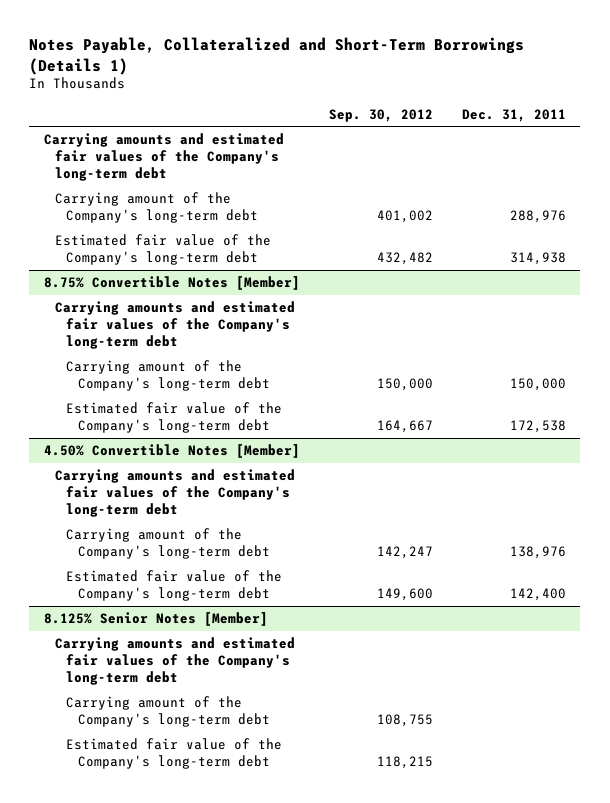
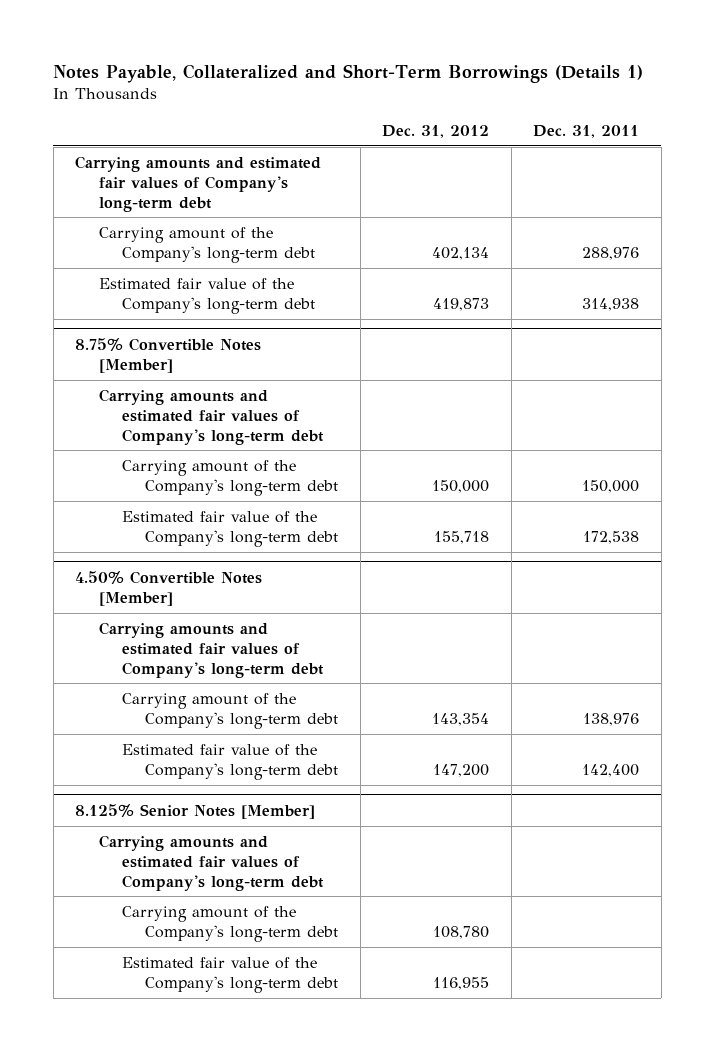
- | Sep. 30, 2012 | Dec. 31, 2011
+ | Dec. 31, 2012 | Dec. 31, 2011
- Carrying amounts and estimated fair values of the Company's long-term debt
+ Carrying amounts and estimated fair values of Company's long-term debt
@ 8.75% Convertible Notes [Member]
- Carrying amounts and estimated fair values of the Company's long-term debt
+ Carrying amounts and estimated fair values of Company's long-term debt
@ 4.50% Convertible Notes [Member]
- Carrying amounts and estimated fair values of the Company's long-term debt
+ Carrying amounts and estimated fair values of Company's long-term debt
@ 8.125% Senior Notes [Member]
- Carrying amounts and estimated fair values of the Company's long-term debt
+ Carrying amounts and estimated fair values of Company's long-term debt

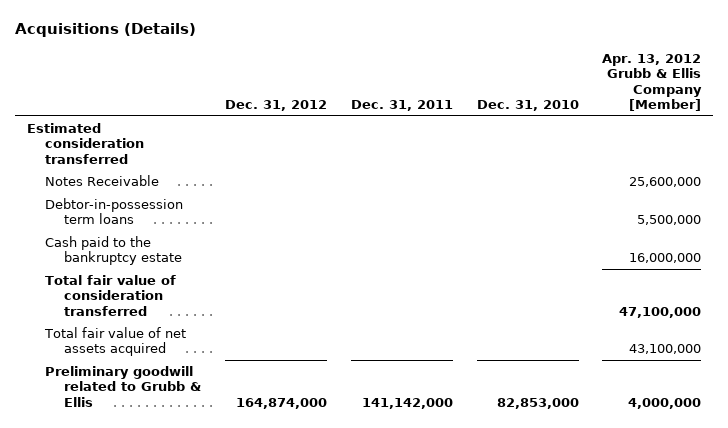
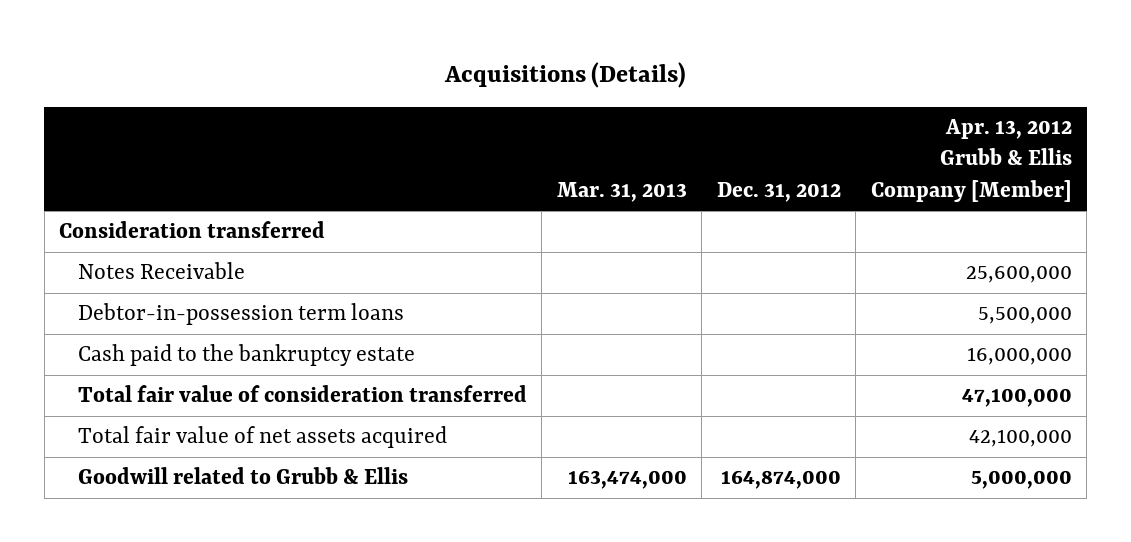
- | Dec. 31, 2012 | Dec. 31, 2011 | Dec. 31, 2010 | Apr. 13, 2012 Grubb & Ellis Company [Member]
+ | Mar. 31, 2013 | Dec. 31, 2012 | Apr. 13, 2012 Grubb & Ellis Company [Member]
- Estimated consideration transferred
+ Consideration transferred
- Total fair value of net assets acquired | | | | 43,100,000
- Preliminary goodwill related to Grubb & Ellis | 164,874,000 | 141,142,000 | 82,853,000 | 4,000,000
+ Total fair value of net assets acquired | | | 42,100,000
+ Goodwill related to Grubb & Ellis | 163,474,000 | 164,874,000 | 5,000,000

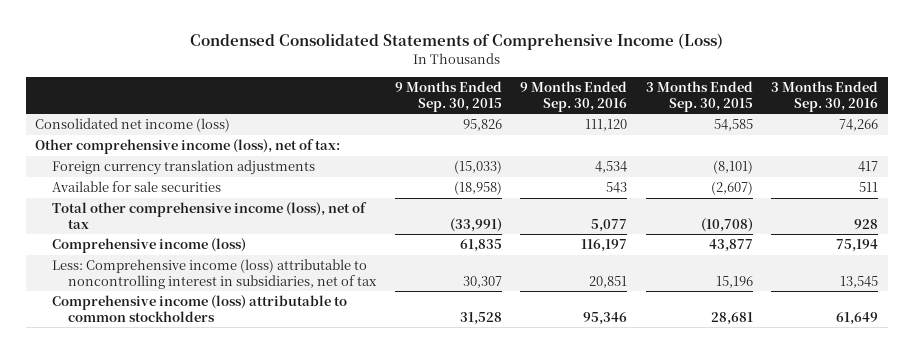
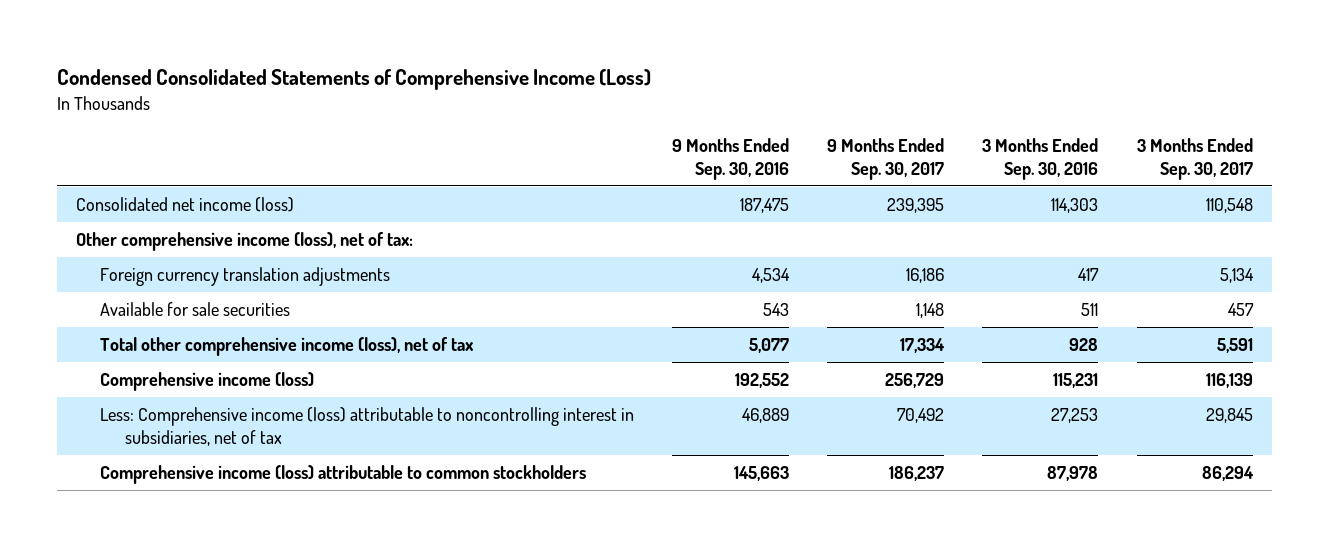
- | 9 Months Ended Sep. 30, 2015 | 9 Months Ended Sep. 30, 2016 | 3 Months Ended Sep. 30, 2015 | 3 Months Ended Sep. 30, 2016
+ | 9 Months Ended Sep. 30, 2016 | 9 Months Ended Sep. 30, 2017 | 3 Months Ended Sep. 30, 2016 | 3 Months Ended Sep. 30, 2017
- Consolidated net income (loss) | 95,826 | 111,120 | 54,585 | 74,266
+ Consolidated net income (loss) | 187,475 | 239,395 | 114,303 | 110,548
- Comprehensive income (loss) | 61,835 | 116,197 | 43,877 | 75,194
- Less: Comprehensive income (loss) attributable to noncontrolling interest in subsidiaries, net of tax | 30,307 | 20,851 | 15,196 | 13,545
- Comprehensive income (loss) attributable to common stockholders | 31,528 | 95,346 | 28,681 | 61,649
+ Comprehensive income (loss) | 192,552 | 256,729 | 115,231 | 116,139
+ Less: Comprehensive income (loss) attributable to noncontrolling interest in subsidiaries, net of tax | 46,889 | 70,492 | 27,253 | 29,845
+ Comprehensive income (loss) attributable to common stockholders | 145,663 | 186,237 | 87,978 | 86,294

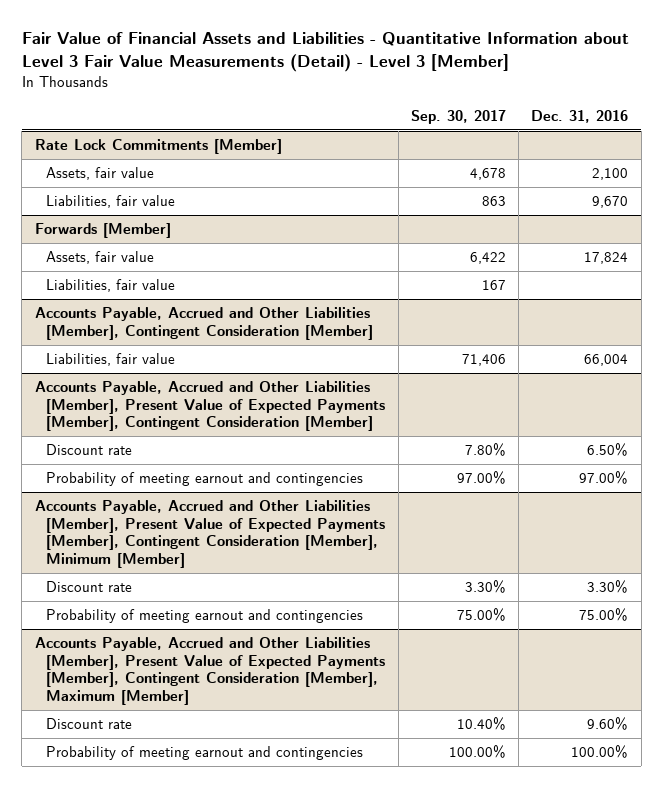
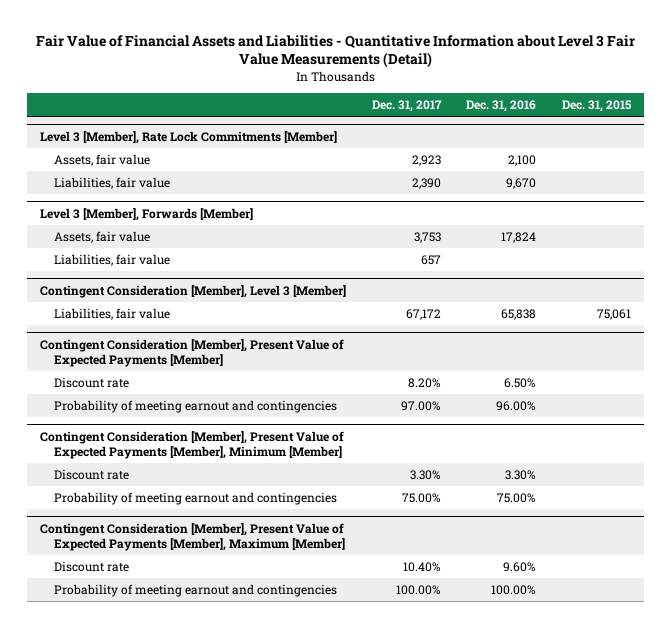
- Fair Value of Financial Assets and Liabilities - Quantitative Information about Level 3 Fair Value Measurements (Detail) - Level 3 [Member]
+ Fair Value of Financial Assets and Liabilities - Quantitative Information about Level 3 Fair Value Measurements (Detail)
- | Sep. 30, 2017 | Dec. 31, 2016
+ | Dec. 31, 2017 | Dec. 31, 2016 | Dec. 31, 2015
- Rate Lock Commitments [Member]
+ Level 3 [Member], Rate Lock Commitments [Member]
- Forwards [Member]
+ Level 3 [Member], Forwards [Member]
- Accounts Payable, Accrued and Other Liabilities [Member], Contingent Consideration [Member]
- Liabilities, fair value | 71,406 | 66,004
- Accounts Payable, Accrued and Other Liabilities [Member], Present Value of Expected Payments [Member], Contingent Consideration [Member]
+ Contingent Consideration [Member], Level 3 [Member]
+ Liabilities, fair value | 67,172 | 65,838 | 75,061
+ Contingent Consideration [Member], Present Value of Expected Payments [Member]
- Probability of meeting earnout and contingencies | 97.00% | 97.00%
- Accounts Payable, Accrued and Other Liabilities [Member], Present Value of Expected Payments [Member], Contingent Consideration [Member], Minimum [Member]
+ Probability of meeting earnout and contingencies | 97.00% | 96.00% |
+ Contingent Consideration [Member], Present Value of Expected Payments [Member], Minimum [Member]
- Accounts Payable, Accrued and Other Liabilities [Member], Present Value of Expected Payments [Member], Contingent Consideration [Member], Maximum [Member]
+ Contingent Consideration [Member], Present Value of Expected Payments [Member], Maximum [Member]

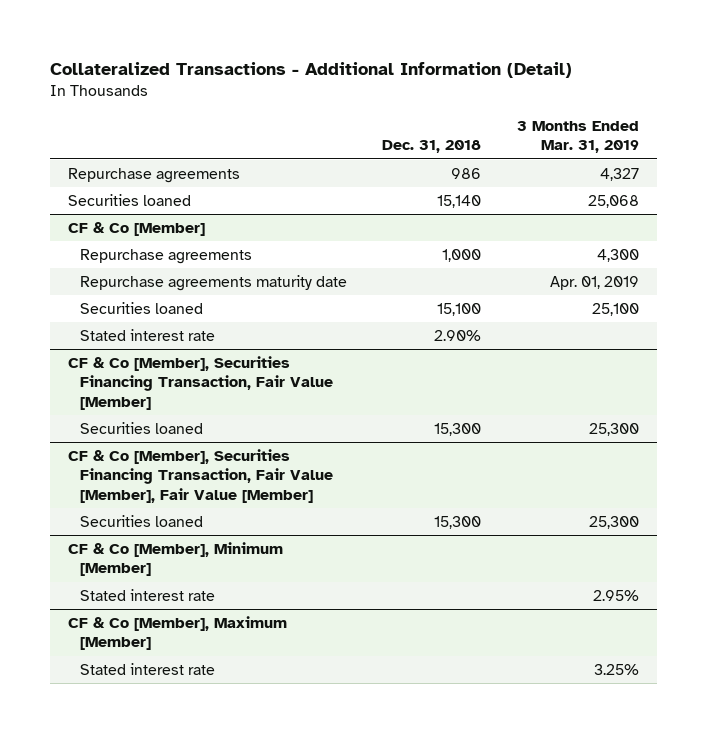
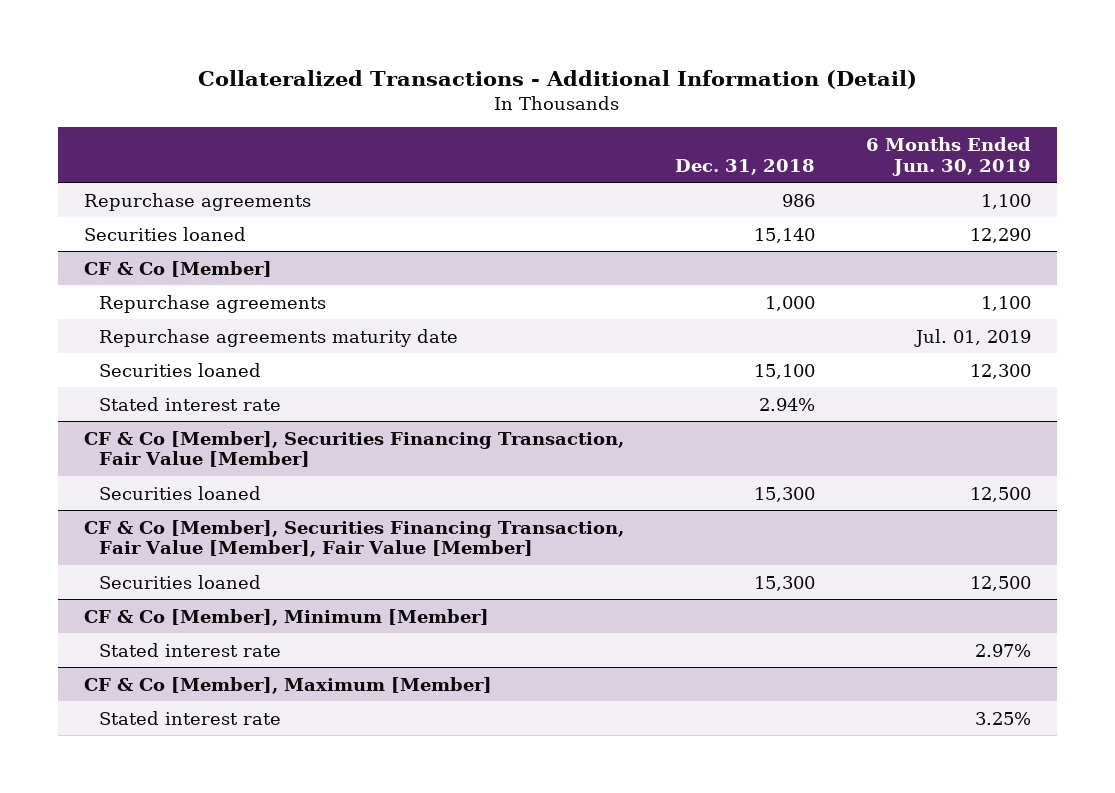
- | Dec. 31, 2018 | 3 Months Ended Mar. 31, 2019
+ | Dec. 31, 2018 | 6 Months Ended Jun. 30, 2019
@ CF & Co [Member]
- Stated interest rate | 2.90% |
+ Stated interest rate | 2.94% |

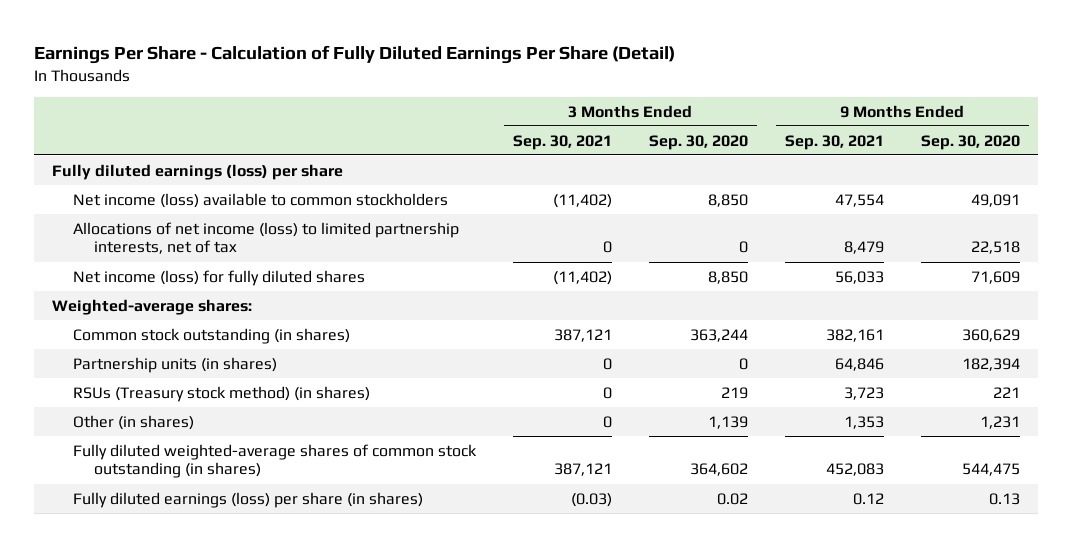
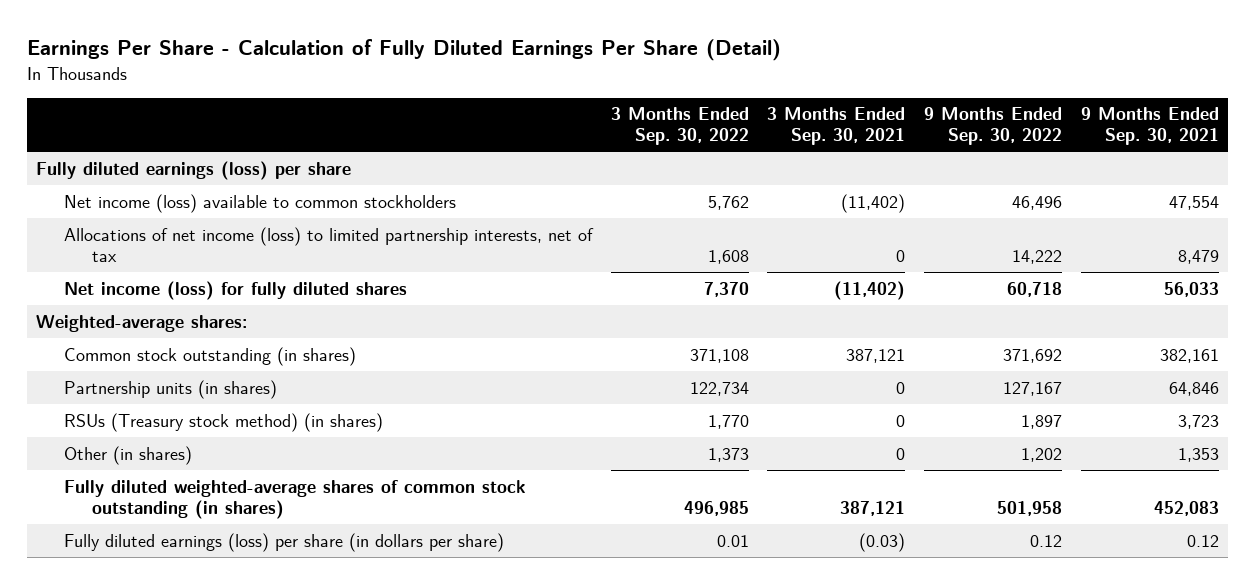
- | 3 Months Ended Sep. 30, 2021 | 3 Months Ended Sep. 30, 2020 | 9 Months Ended Sep. 30, 2021 | 9 Months Ended Sep. 30, 2020
+ | 3 Months Ended Sep. 30, 2022 | 3 Months Ended Sep. 30, 2021 | 9 Months Ended Sep. 30, 2022 | 9 Months Ended Sep. 30, 2021
- Fully diluted earnings (loss) per share (in shares) | (0.03) | 0.02 | 0.12 | 0.13
+ Fully diluted earnings (loss) per share (in dollars per share) | 0.01 | (0.03) | 0.12 | 0.12

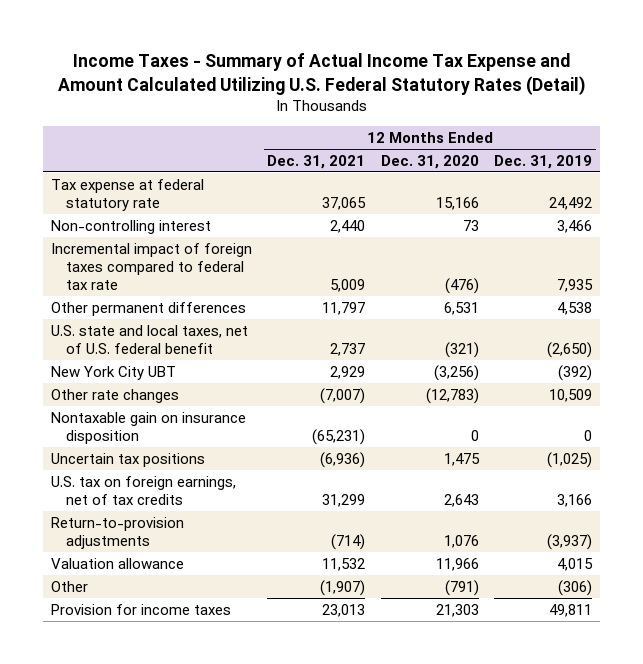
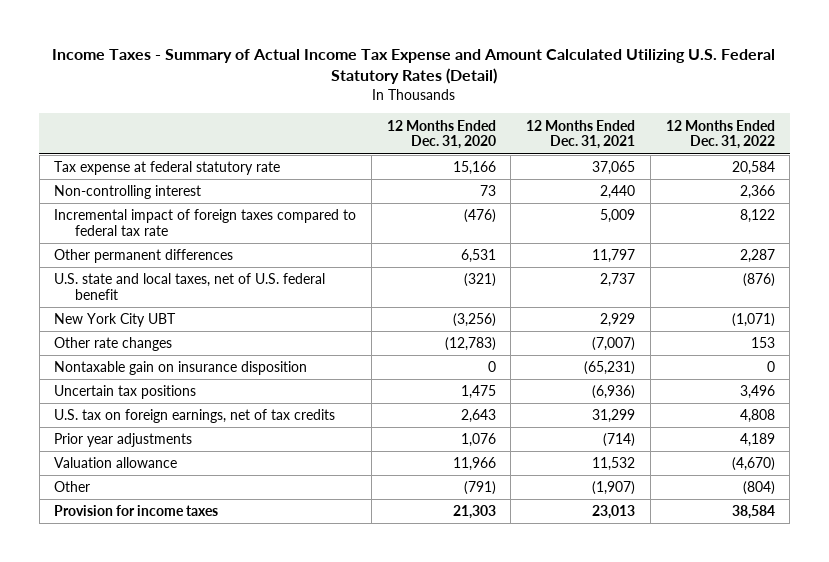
- | 12 Months Ended Dec. 31, 2021 | 12 Months Ended Dec. 31, 2020 | 12 Months Ended Dec. 31, 2019
+ | 12 Months Ended Dec. 31, 2020 | 12 Months Ended Dec. 31, 2021 | 12 Months Ended Dec. 31, 2022
- Return-to-provision adjustments | (714) | 1,076 | (3,937)
+ Prior year adjustments | 1,076 | (714) | 4,189

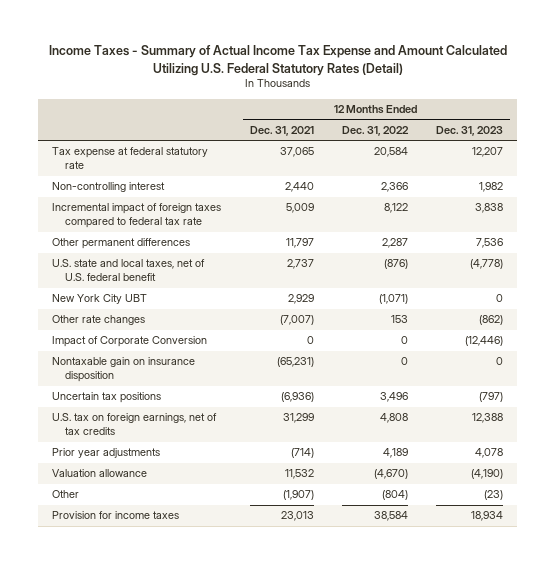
- | 12 Months Ended Dec. 31, 2020 | 12 Months Ended Dec. 31, 2021 | 12 Months Ended Dec. 31, 2022
+ | 12 Months Ended Dec. 31, 2021 | 12 Months Ended Dec. 31, 2022 | 12 Months Ended Dec. 31, 2023
+ Impact of Corporate Conversion | 0 | 0 | (12,446)

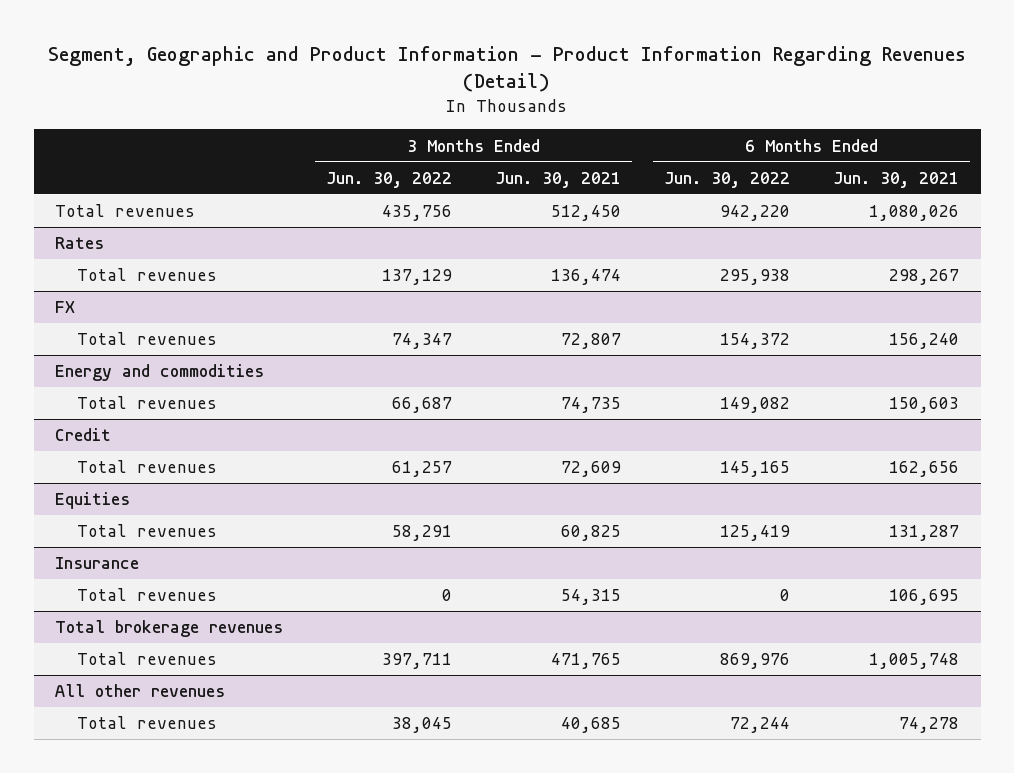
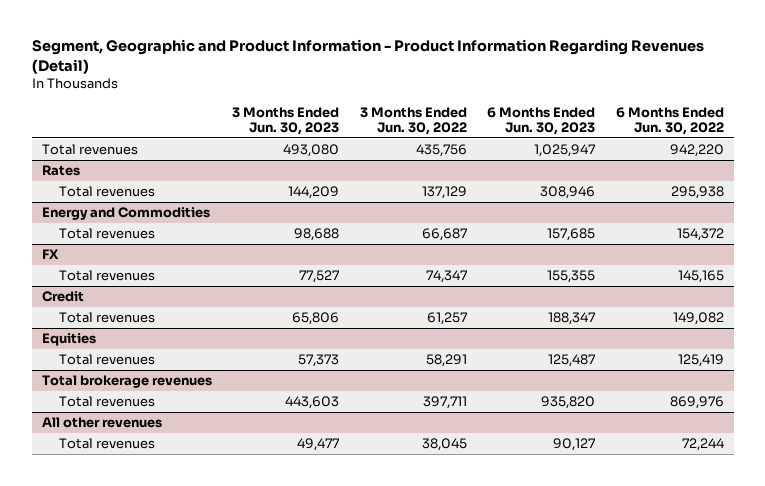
- | 3 Months Ended Jun. 30, 2022 | 3 Months Ended Jun. 30, 2021 | 6 Months Ended Jun. 30, 2022 | 6 Months Ended Jun. 30, 2021
+ | 3 Months Ended Jun. 30, 2023 | 3 Months Ended Jun. 30, 2022 | 6 Months Ended Jun. 30, 2023 | 6 Months Ended Jun. 30, 2022
+ Energy and Commodities
+ Total revenues | 98,688 | 66,687 | 157,685 | 154,372
@ FX
- Total revenues | 74,347 | 72,807 | 154,372 | 156,240
- Energy and commodities
- Total revenues | 66,687 | 74,735 | 149,082 | 150,603
@ FX
+ Total revenues | 77,527 | 74,347 | 155,355 | 145,165
@ Credit
- Total revenues | 61,257 | 72,609 | 145,165 | 162,656
+ Total revenues | 65,806 | 61,257 | 188,347 | 149,082
- Insurance
- Total revenues | 0 | 54,315 | 0 | 106,695

